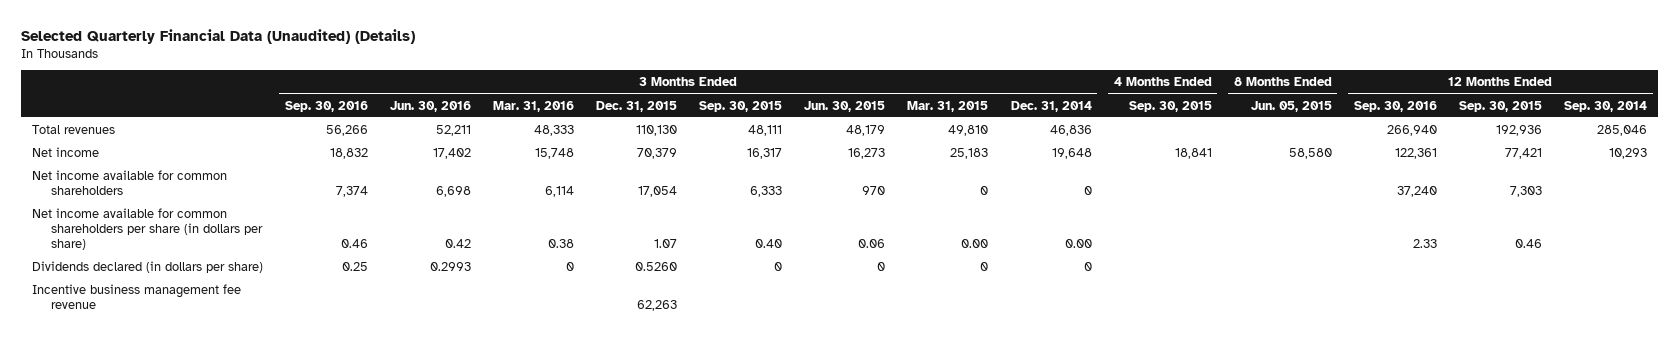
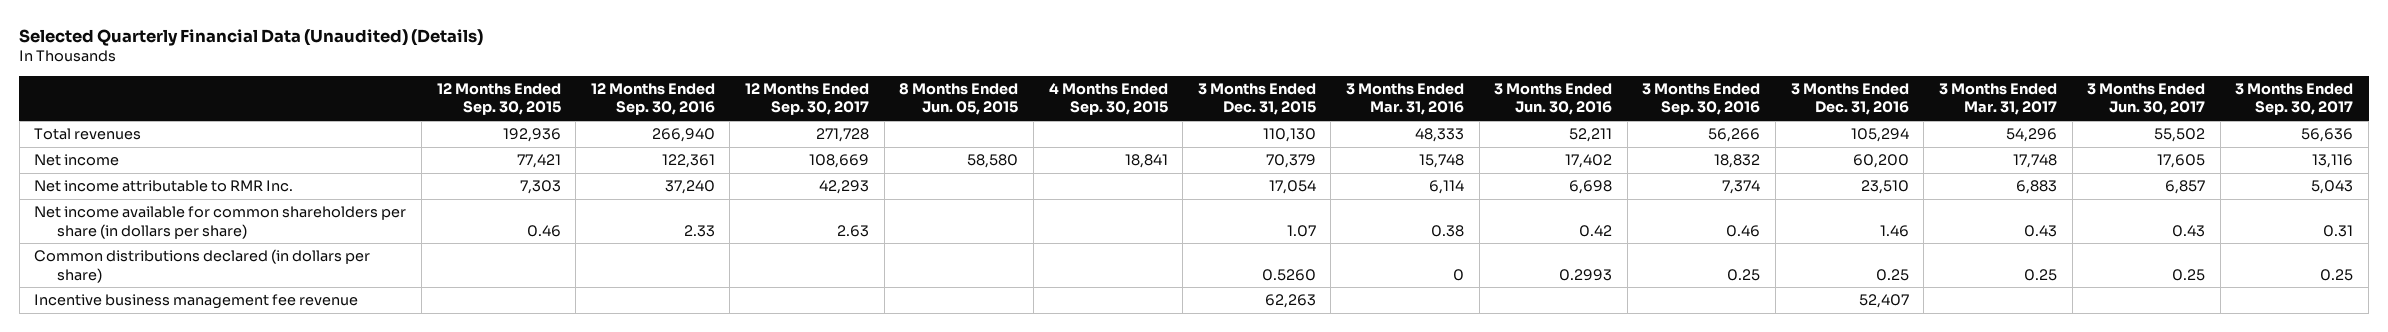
- | 3 Months Ended Sep. 30, 2016 | 3 Months Ended Jun. 30, 2016 | 3 Months Ended Mar. 31, 2016 | 3 Months Ended Dec. 31, 2015 | 3 Months Ended Sep. 30, 2015 | 3 Months Ended Jun. 30, 2015 | 3 Months Ended Mar. 31, 2015 | 3 Months Ended Dec. 31, 2014 | 4 Months Ended Sep. 30, 2015 | 8 Months Ended Jun. 05, 2015 | 12 Months Ended Sep. 30, 2016 | 12 Months Ended Sep. 30, 2015 | 12 Months Ended Sep. 30, 2014
+ | 12 Months Ended Sep. 30, 2015 | 12 Months Ended Sep. 30, 2016 | 12 Months Ended Sep. 30, 2017 | 8 Months Ended Jun. 05, 2015 | 4 Months Ended Sep. 30, 2015 | 3 Months Ended Dec. 31, 2015 | 3 Months Ended Mar. 31, 2016 | 3 Months Ended Jun. 30, 2016 | 3 Months Ended Sep. 30, 2016 | 3 Months Ended Dec. 31, 2016 | 3 Months Ended Mar. 31, 2017 | 3 Months Ended Jun. 30, 2017 | 3 Months Ended Sep. 30, 2017
- Net income available for common shareholders | 7,374 | 6,698 | 6,114 | 17,054 | 6,333 | 970 | 0 | 0 | | | 37,240 | 7,303 |
+ Net income attributable to RMR Inc. | 7,303 | 37,240 | 42,293 | | | 17,054 | 6,114 | 6,698 | 7,374 | 23,510 | 6,883 | 6,857 | 5,043
- Dividends declared (in dollars per share) | 0.25 | 0.2993 | 0 | 0.5260 | 0 | 0 | 0 | 0 | | | | |
+ Common distributions declared (in dollars per share) | | | | | | 0.5260 | 0 | 0.2993 | 0.25 | 0.25 | 0.25 | 0.25 | 0.25

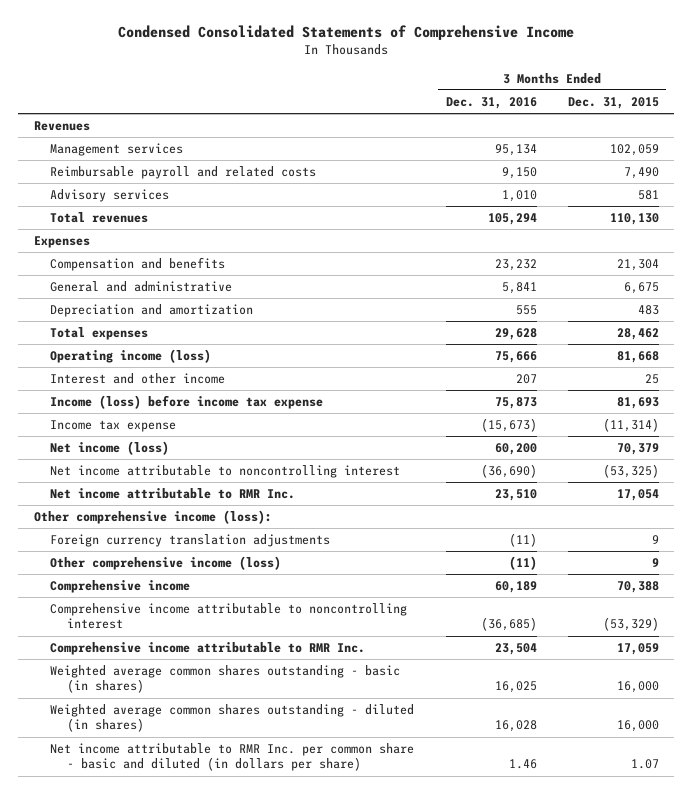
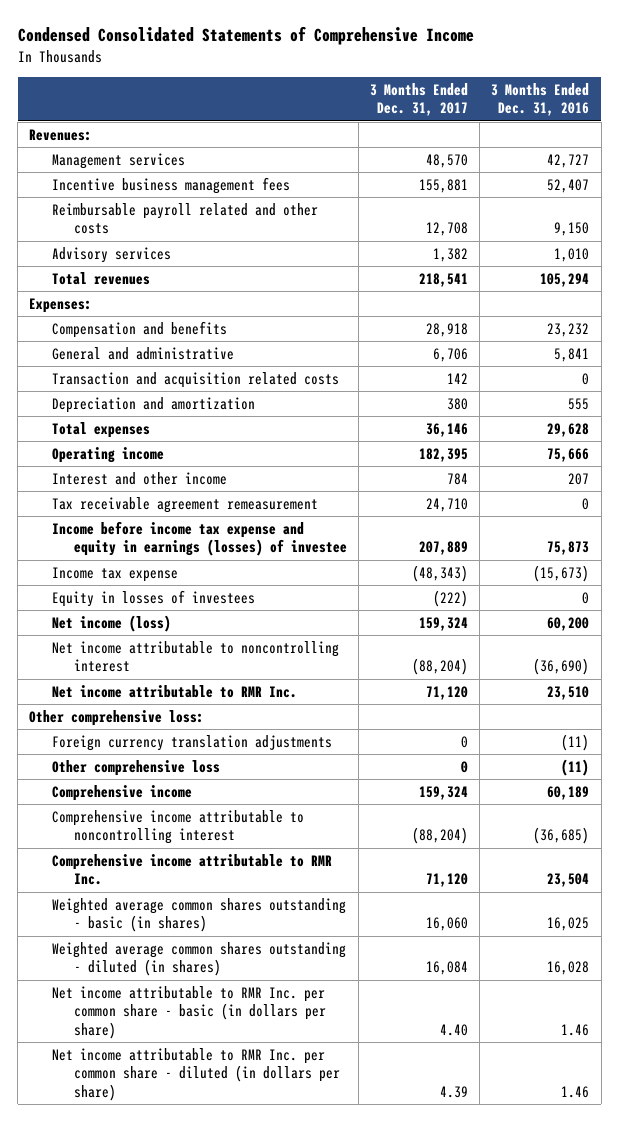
- | 3 Months Ended Dec. 31, 2016 | 3 Months Ended Dec. 31, 2015
+ | 3 Months Ended Dec. 31, 2017 | 3 Months Ended Dec. 31, 2016
- Revenues
- Management services | 95,134 | 102,059
- Reimbursable payroll and related costs | 9,150 | 7,490
+ Revenues:
+ Management services | 48,570 | 42,727
+ Incentive business management fees | 155,881 | 52,407
+ Reimbursable payroll related and other costs | 12,708 | 9,150
- Expenses
+ Expenses:
+ Transaction and acquisition related costs | 142 | 0
- Operating income (loss) | 75,666 | 81,668
+ Operating income | 182,395 | 75,666
- Income (loss) before income tax expense | 75,873 | 81,693
+ Tax receivable agreement remeasurement | 24,710 | 0
+ Income before income tax expense and equity in earnings (losses) of investee | 207,889 | 75,873
+ Equity in losses of investees | (222) | 0
- Other comprehensive income (loss):
+ Other comprehensive loss:
- Other comprehensive income (loss) | (11) | 9
+ Other comprehensive loss | 0 | (11)
- Net income attributable to RMR Inc. per common share - basic and diluted (in dollars per share) | 1.46 | 1.07
+ Net income attributable to RMR Inc. per common share - basic (in dollars per share) | 4.40 | 1.46
+ Net income attributable to RMR Inc. per common share - diluted (in dollars per share) | 4.39 | 1.46

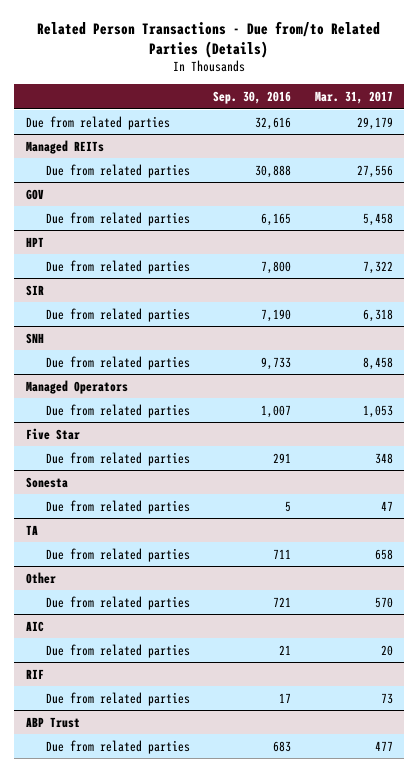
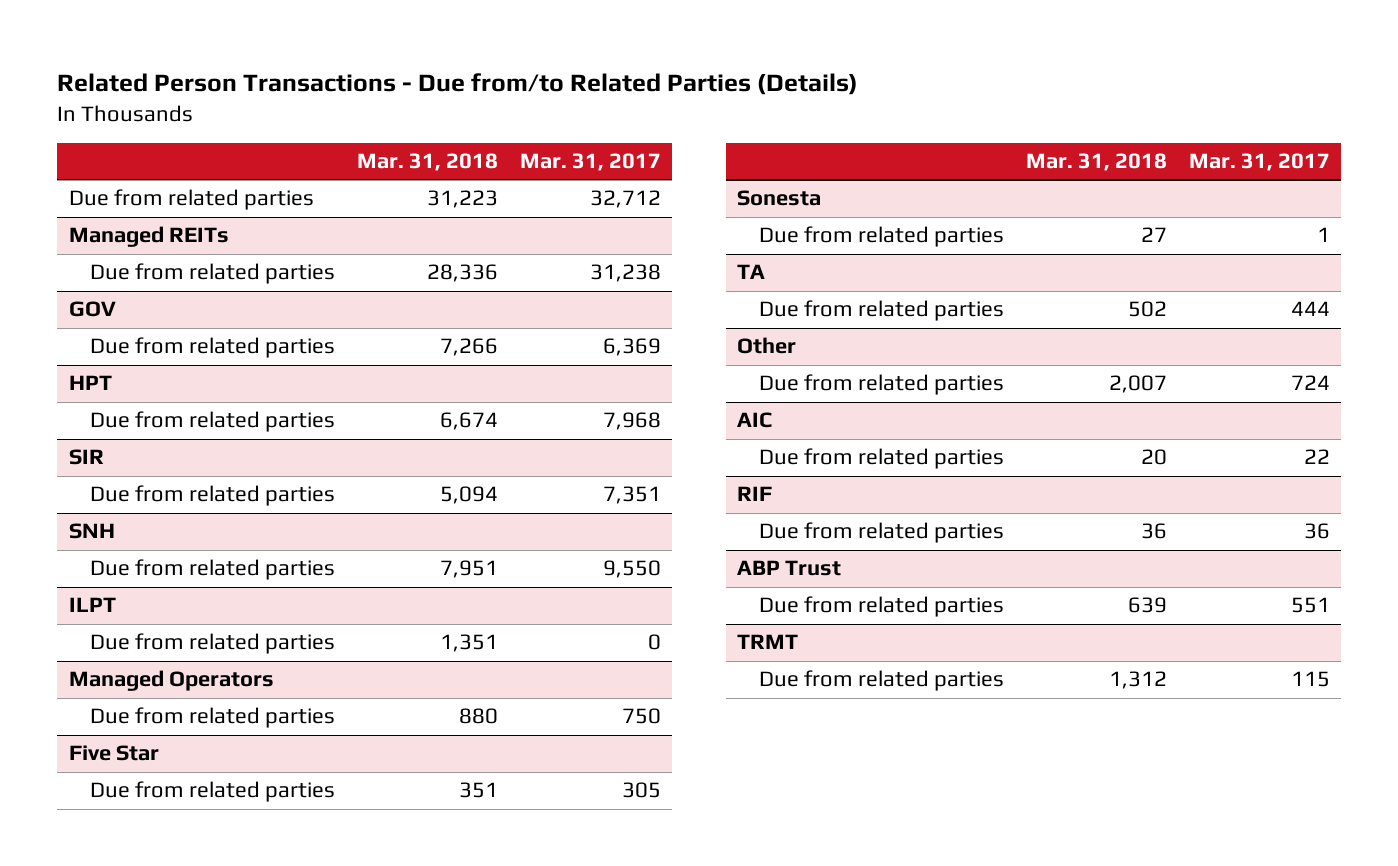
- | Sep. 30, 2016 | Mar. 31, 2017
+ | Mar. 31, 2018 | Mar. 31, 2017
- Due from related parties | 32,616 | 29,179
+ Due from related parties | 31,223 | 32,712
@ Managed REITs
- Due from related parties | 30,888 | 27,556
+ Due from related parties | 28,336 | 31,238
@ GOV
- Due from related parties | 6,165 | 5,458
+ Due from related parties | 7,266 | 6,369
@ HPT
- Due from related parties | 7,800 | 7,322
+ Due from related parties | 6,674 | 7,968
@ SIR
- Due from related parties | 7,190 | 6,318
+ Due from related parties | 5,094 | 7,351
@ SNH
- Due from related parties | 9,733 | 8,458
+ Due from related parties | 7,951 | 9,550
+ ILPT
+ Due from related parties | 1,351 | 0
@ Managed Operators
- Due from related parties | 1,007 | 1,053
+ Due from related parties | 880 | 750
@ Five Star
- Due from related parties | 291 | 348
+ Due from related parties | 351 | 305
@ Sonesta
- Due from related parties | 5 | 47
+ Due from related parties | 27 | 1
@ TA
- Due from related parties | 711 | 658
+ Due from related parties | 502 | 444
@ Other
- Due from related parties | 721 | 570
+ Due from related parties | 2,007 | 724
@ AIC
- Due from related parties | 21 | 20
+ Due from related parties | 20 | 22
@ RIF
- Due from related parties | 17 | 73
+ Due from related parties | 36 | 36
@ ABP Trust
- Due from related parties | 683 | 477
+ Due from related parties | 639 | 551
+ TRMT
+ Due from related parties | 1,312 | 115

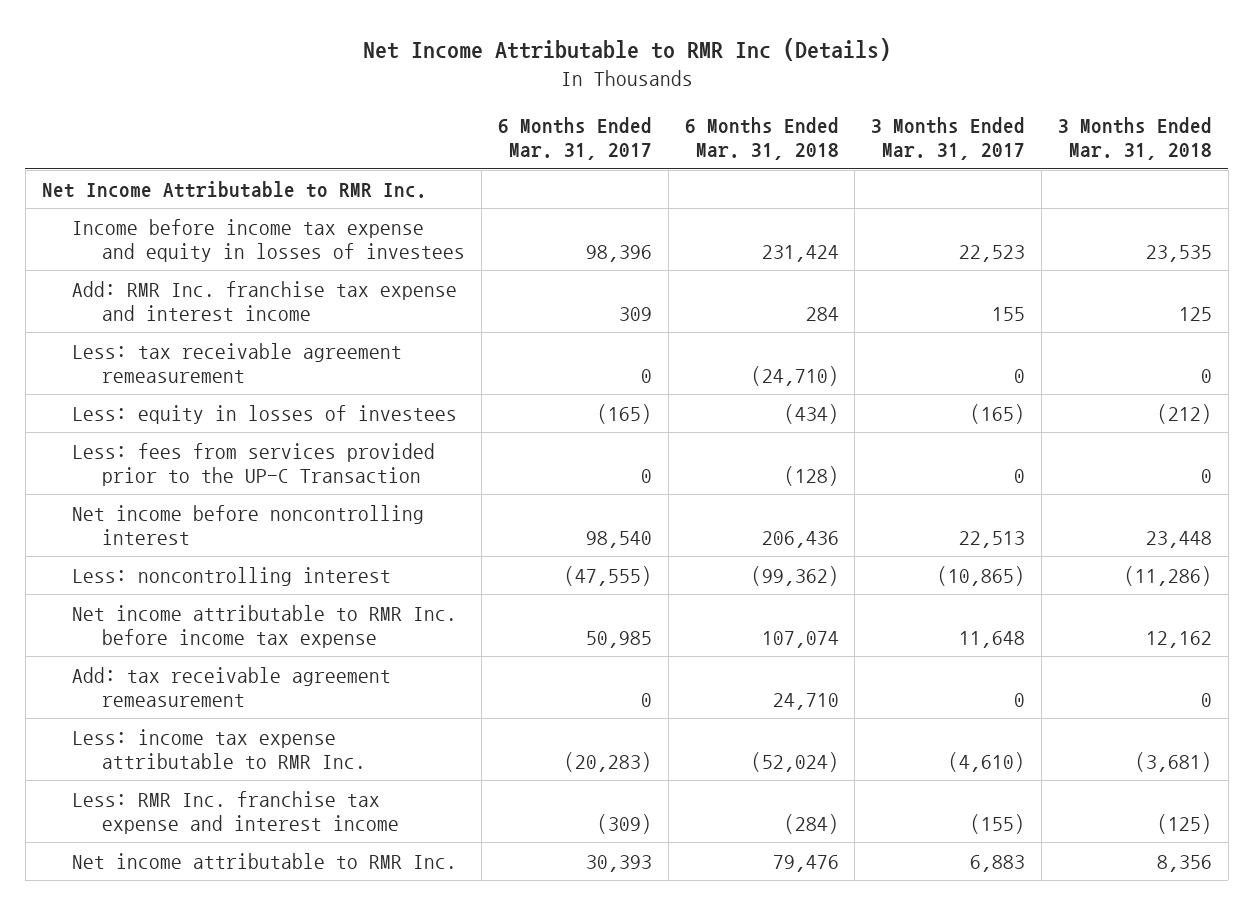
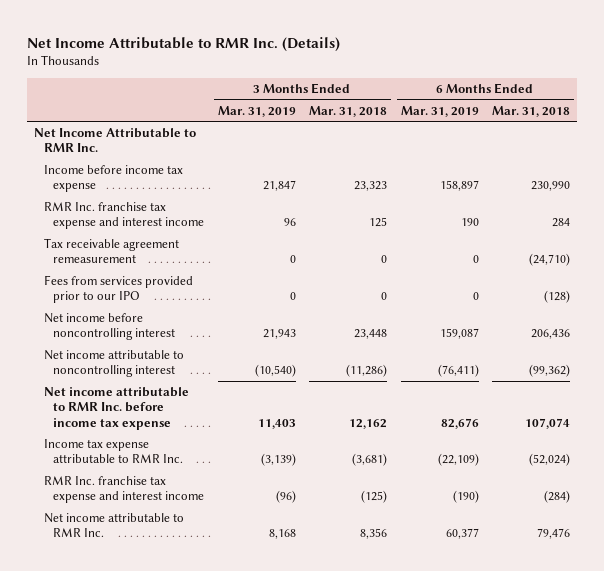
- Net Income Attributable to RMR Inc (Details)
+ Net Income Attributable to RMR Inc. (Details)
- | 6 Months Ended Mar. 31, 2017 | 6 Months Ended Mar. 31, 2018 | 3 Months Ended Mar. 31, 2017 | 3 Months Ended Mar. 31, 2018
+ | 3 Months Ended Mar. 31, 2019 | 3 Months Ended Mar. 31, 2018 | 6 Months Ended Mar. 31, 2019 | 6 Months Ended Mar. 31, 2018
- Income before income tax expense and equity in losses of investees | 98,396 | 231,424 | 22,523 | 23,535
- Add: RMR Inc. franchise tax expense and interest income | 309 | 284 | 155 | 125
- Less: tax receivable agreement remeasurement | 0 | (24,710) | 0 | 0
- Less: equity in losses of investees | (165) | (434) | (165) | (212)
- Less: fees from services provided prior to the UP-C Transaction | 0 | (128) | 0 | 0
+ Income before income tax expense | 21,847 | 23,323 | 158,897 | 230,990
+ RMR Inc. franchise tax expense and interest income | 96 | 125 | 190 | 284
+ Tax receivable agreement remeasurement | 0 | 0 | 0 | (24,710)
+ Fees from services provided prior to our IPO | 0 | 0 | 0 | (128)
- Less: noncontrolling interest | (47,555) | (99,362) | (10,865) | (11,286)
+ Net income attributable to noncontrolling interest | (10,540) | (11,286) | (76,411) | (99,362)
- Add: tax receivable agreement remeasurement | 0 | 24,710 | 0 | 0
- Less: income tax expense attributable to RMR Inc. | (20,283) | (52,024) | (4,610) | (3,681)
- Less: RMR Inc. franchise tax expense and interest income | (309) | (284) | (155) | (125)
+ Income tax expense attributable to RMR Inc. | (3,139) | (3,681) | (22,109) | (52,024)
+ RMR Inc. franchise tax expense and interest income | (96) | (125) | (190) | (284)

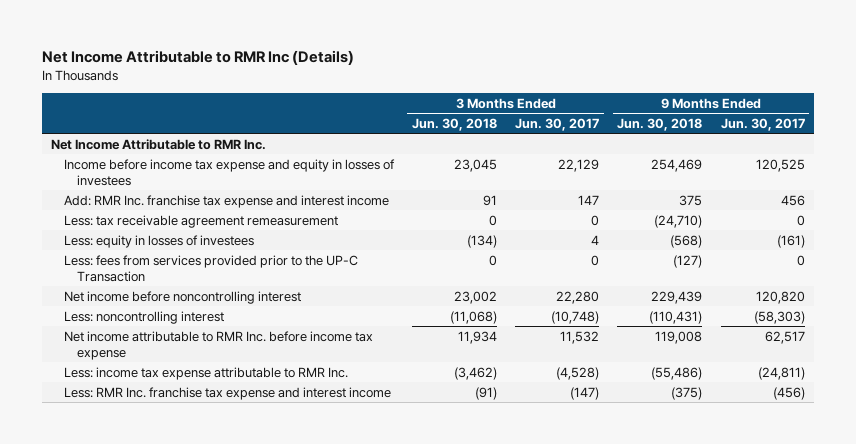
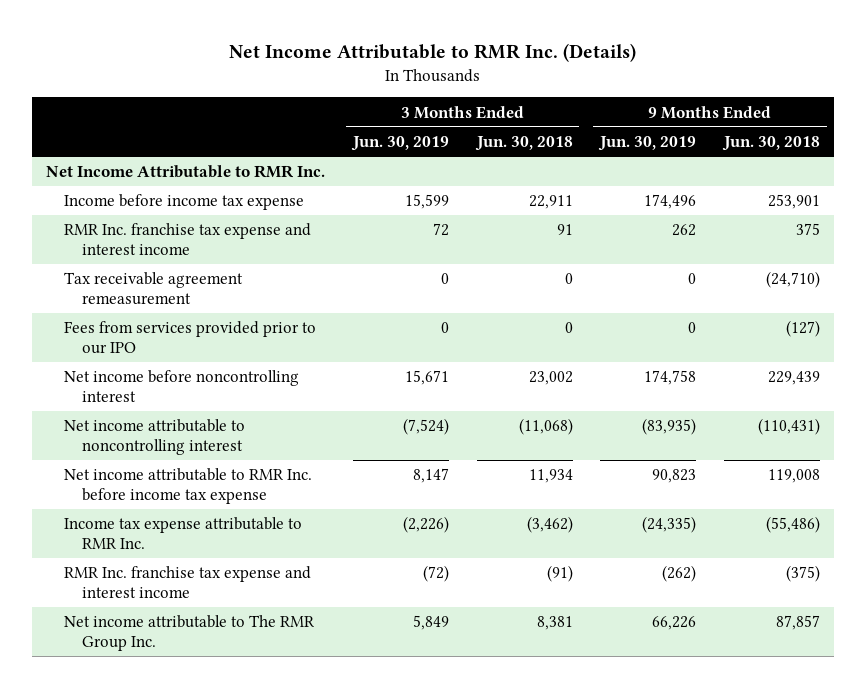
- Net Income Attributable to RMR Inc (Details)
+ Net Income Attributable to RMR Inc. (Details)
- | 3 Months Ended Jun. 30, 2018 | 3 Months Ended Jun. 30, 2017 | 9 Months Ended Jun. 30, 2018 | 9 Months Ended Jun. 30, 2017
+ | 3 Months Ended Jun. 30, 2019 | 3 Months Ended Jun. 30, 2018 | 9 Months Ended Jun. 30, 2019 | 9 Months Ended Jun. 30, 2018
- Income before income tax expense and equity in losses of investees | 23,045 | 22,129 | 254,469 | 120,525
- Add: RMR Inc. franchise tax expense and interest income | 91 | 147 | 375 | 456
- Less: tax receivable agreement remeasurement | 0 | 0 | (24,710) | 0
- Less: equity in losses of investees | (134) | 4 | (568) | (161)
- Less: fees from services provided prior to the UP-C Transaction | 0 | 0 | (127) | 0
+ Income before income tax expense | 15,599 | 22,911 | 174,496 | 253,901
+ RMR Inc. franchise tax expense and interest income | 72 | 91 | 262 | 375
+ Tax receivable agreement remeasurement | 0 | 0 | 0 | (24,710)
+ Fees from services provided prior to our IPO | 0 | 0 | 0 | (127)
- Less: noncontrolling interest | (11,068) | (10,748) | (110,431) | (58,303)
+ Net income attributable to noncontrolling interest | (7,524) | (11,068) | (83,935) | (110,431)
- Less: income tax expense attributable to RMR Inc. | (3,462) | (4,528) | (55,486) | (24,811)
- Less: RMR Inc. franchise tax expense and interest income | (91) | (147) | (375) | (456)
+ Income tax expense attributable to RMR Inc. | (2,226) | (3,462) | (24,335) | (55,486)
+ RMR Inc. franchise tax expense and interest income | (72) | (91) | (262) | (375)
+ Net income attributable to The RMR Group Inc. | 5,849 | 8,381 | 66,226 | 87,857

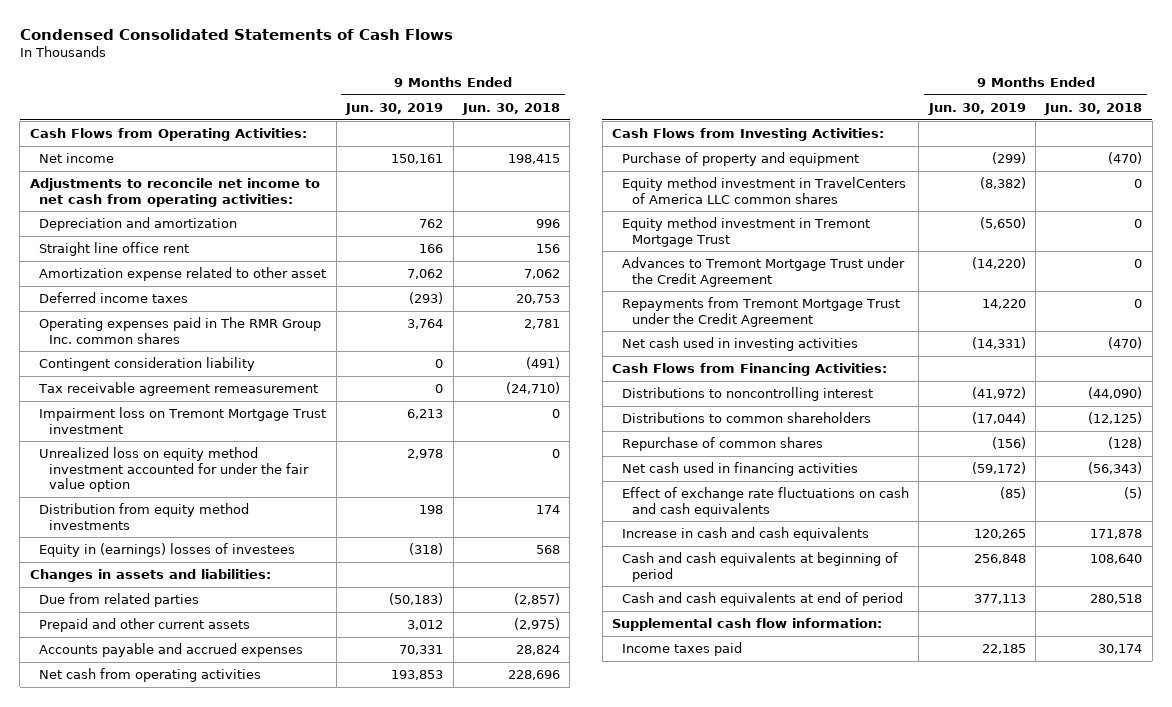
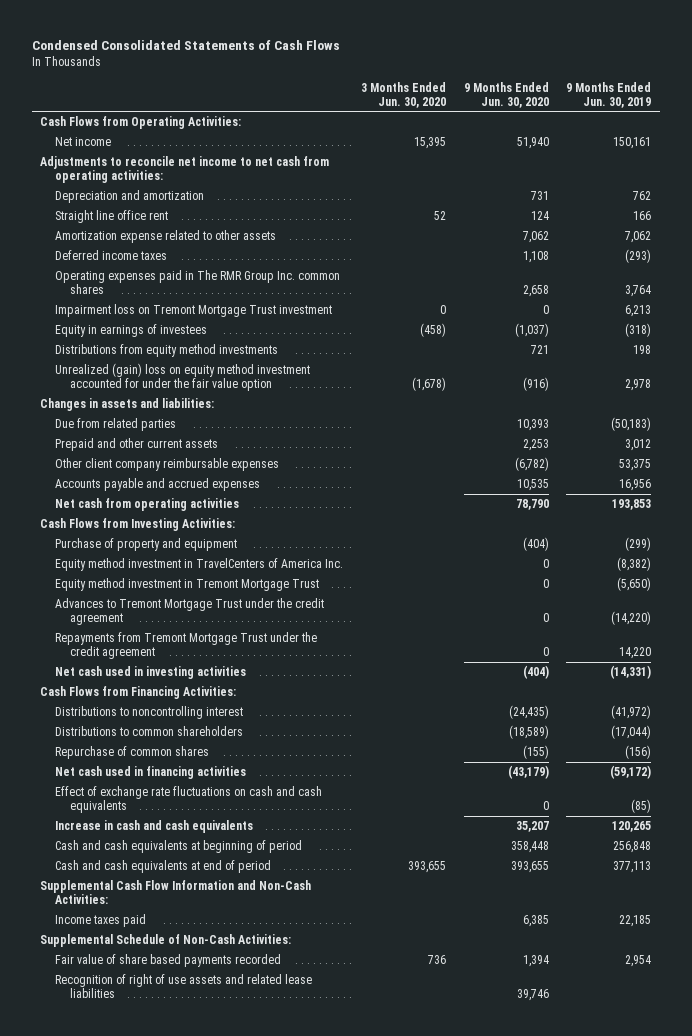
- | 9 Months Ended Jun. 30, 2019 | 9 Months Ended Jun. 30, 2018
+ | 3 Months Ended Jun. 30, 2020 | 9 Months Ended Jun. 30, 2020 | 9 Months Ended Jun. 30, 2019
- Amortization expense related to other asset | 7,062 | 7,062
+ Amortization expense related to other assets | | 7,062 | 7,062
- Contingent consideration liability | 0 | (491)
- Tax receivable agreement remeasurement | 0 | (24,710)
- Unrealized loss on equity method investment accounted for under the fair value option | 2,978 | 0
- Distribution from equity method investments | 198 | 174
- Equity in (earnings) losses of investees | (318) | 568
+ Equity in earnings of investees | (458) | (1,037) | (318)
+ Distributions from equity method investments | | 721 | 198
+ Unrealized (gain) loss on equity method investment accounted for under the fair value option | (1,678) | (916) | 2,978
- Accounts payable and accrued expenses | 70,331 | 28,824
+ Other client company reimbursable expenses | | (6,782) | 53,375
+ Accounts payable and accrued expenses | | 10,535 | 16,956
- Equity method investment in TravelCenters of America LLC common shares | (8,382) | 0
+ Equity method investment in TravelCenters of America Inc. | | 0 | (8,382)
- Advances to Tremont Mortgage Trust under the Credit Agreement | (14,220) | 0
- Repayments from Tremont Mortgage Trust under the Credit Agreement | 14,220 | 0
+ Advances to Tremont Mortgage Trust under the credit agreement | | 0 | (14,220)
+ Repayments from Tremont Mortgage Trust under the credit agreement | | 0 | 14,220
- Supplemental cash flow information:
+ Supplemental Cash Flow Information and Non-Cash Activities:
+ Supplemental Schedule of Non-Cash Activities:
+ Fair value of share based payments recorded | 736 | 1,394 | 2,954
+ Recognition of right of use assets and related lease liabilities | | 39,746 |

